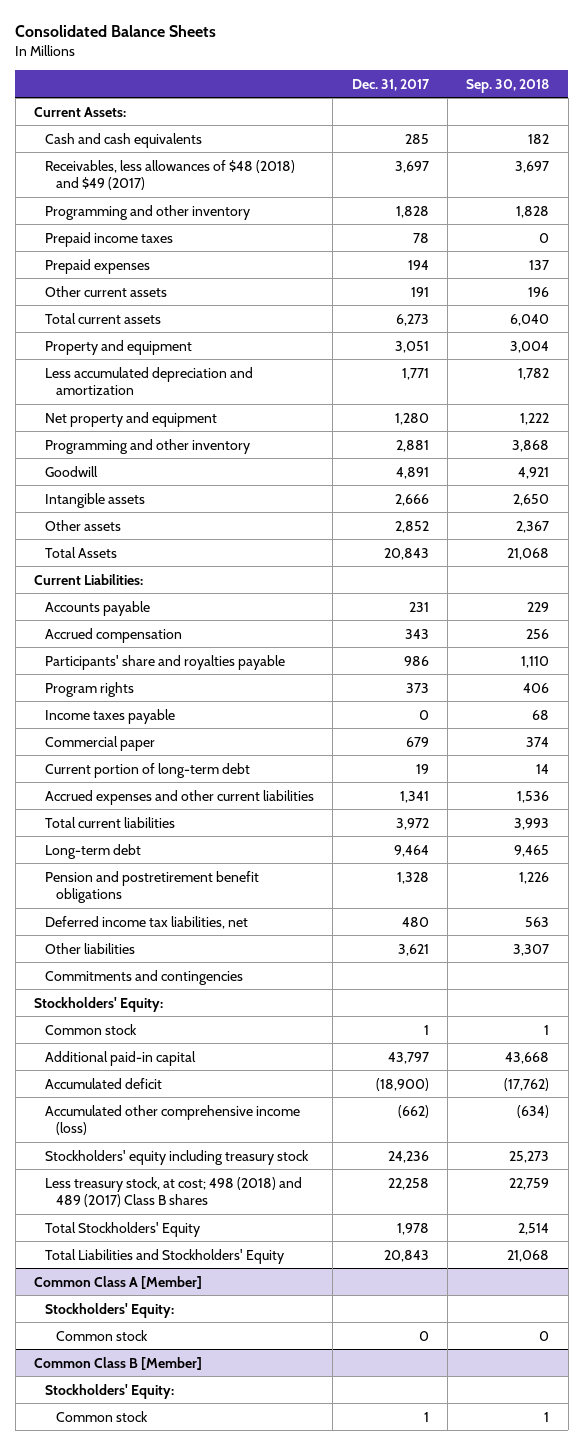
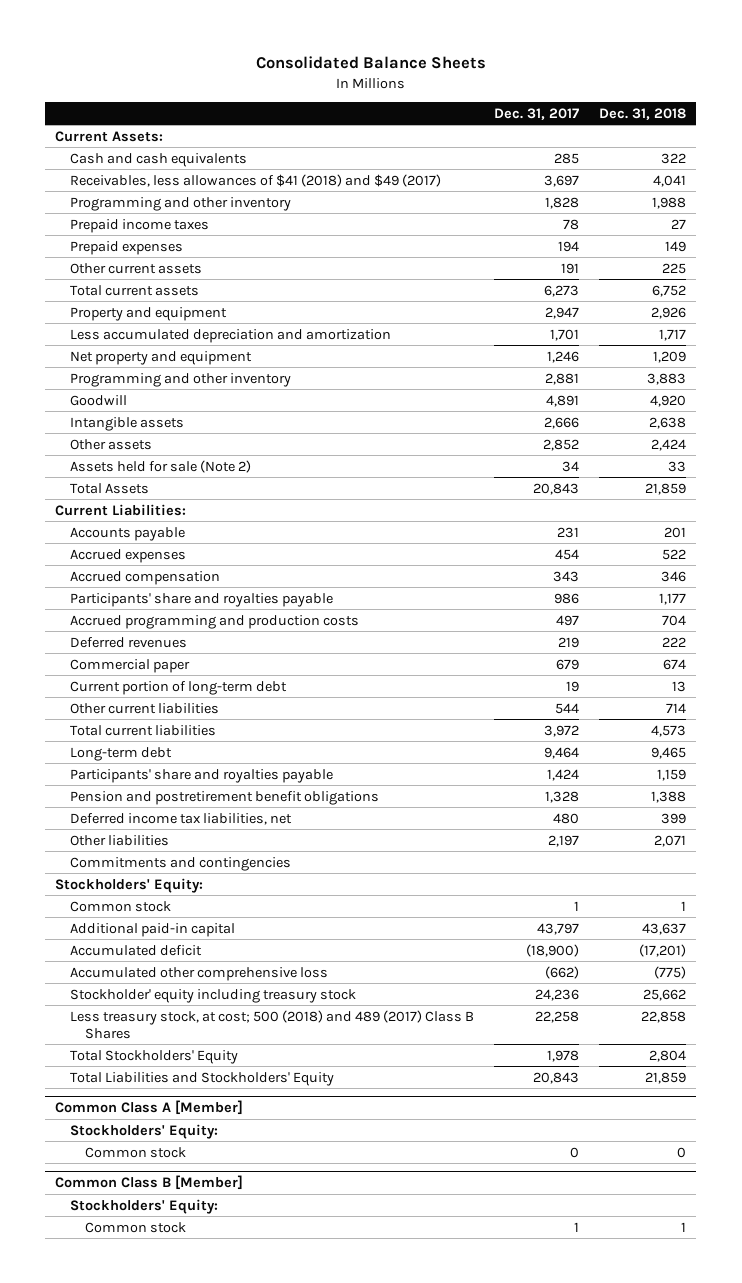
- | Dec. 31, 2017 | Sep. 30, 2018
+ | Dec. 31, 2017 | Dec. 31, 2018
- Receivables, less allowances of $48 (2018) and $49 (2017) | 3,697 | 3,697
+ Receivables, less allowances of $41 (2018) and $49 (2017) | 3,697 | 4,041
- Property and equipment | 3,051 | 3,004
- Less accumulated depreciation and amortization | 1,771 | 1,782
- Net property and equipment | 1,280 | 1,222
+ Property and equipment | 2,947 | 2,926
+ Less accumulated depreciation and amortization | 1,701 | 1,717
+ Net property and equipment | 1,246 | 1,209
+ Assets held for sale (Note 2) | 34 | 33
+ Accrued expenses | 454 | 522
- Program rights | 373 | 406
- Income taxes payable | 0 | 68
+ Accrued programming and production costs | 497 | 704
+ Deferred revenues | 219 | 222
- Accrued expenses and other current liabilities | 1,341 | 1,536
+ Other current liabilities | 544 | 714
+ Participants' share and royalties payable | 1,424 | 1,159
- Other liabilities | 3,621 | 3,307
+ Other liabilities | 2,197 | 2,071
- Accumulated other comprehensive income (loss) | (662) | (634)
- Stockholders' equity including treasury stock | 24,236 | 25,273
- Less treasury stock, at cost; 498 (2018) and 489 (2017) Class B shares | 22,258 | 22,759
+ Accumulated other comprehensive loss | (662) | (775)
+ Stockholder' equity including treasury stock | 24,236 | 25,662
+ Less treasury stock, at cost; 500 (2018) and 489 (2017) Class B Shares | 22,258 | 22,858

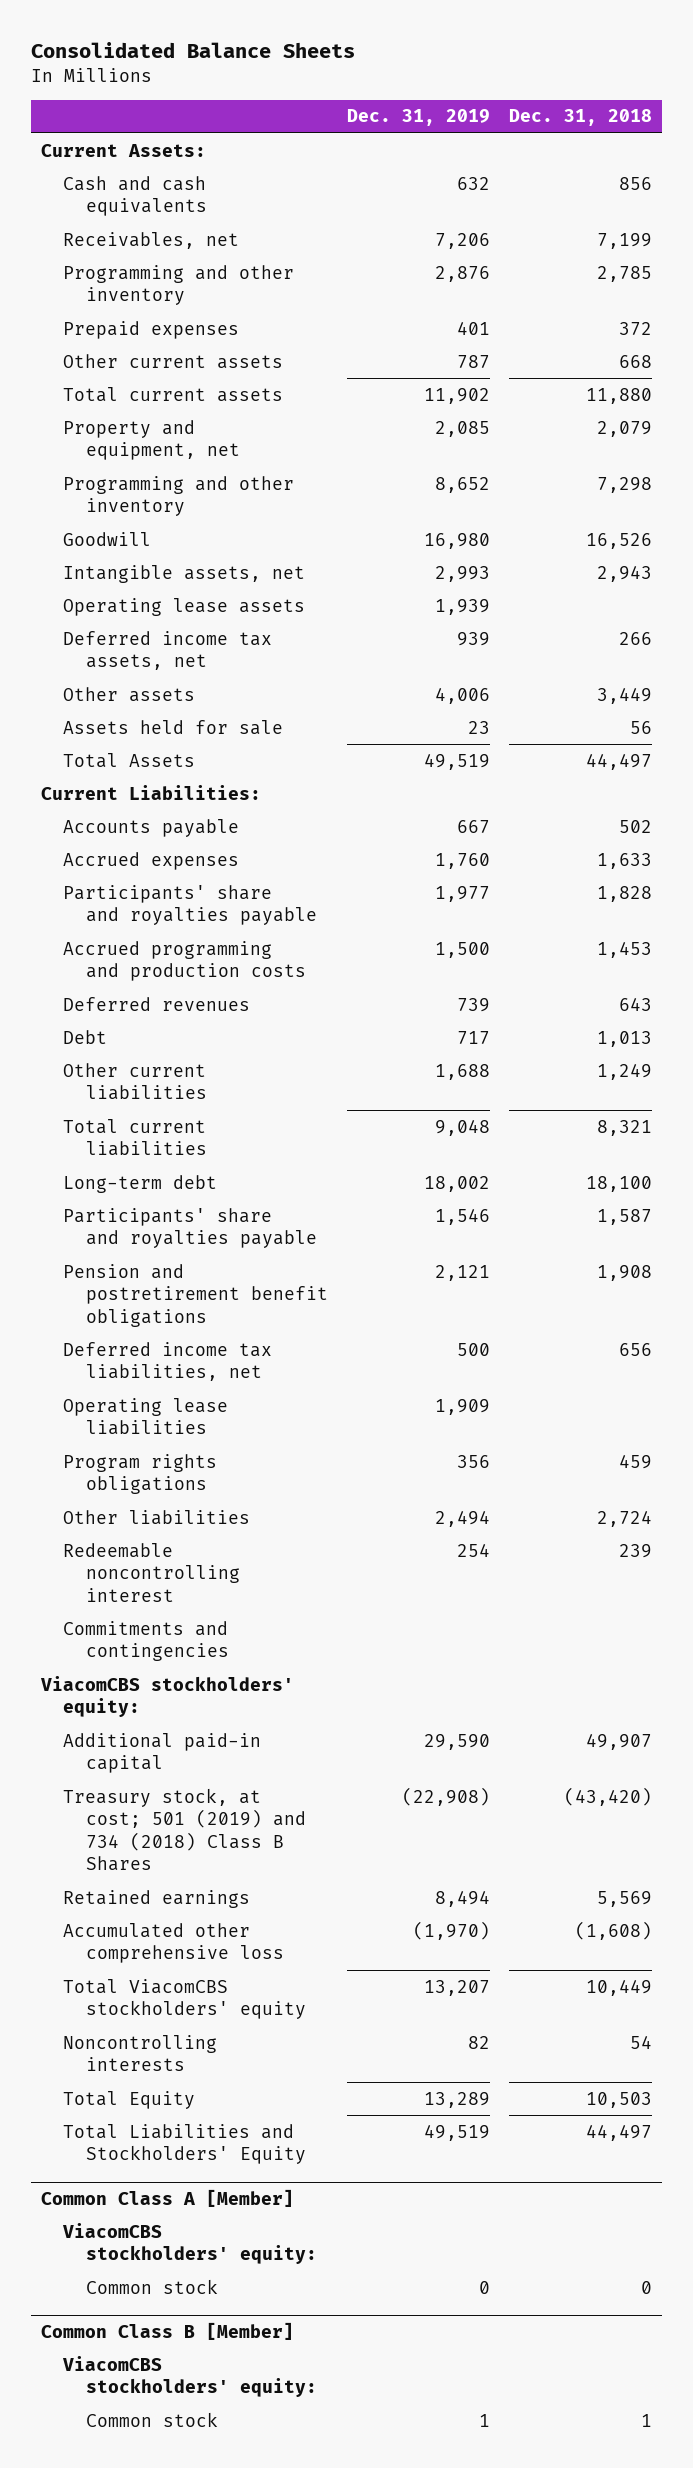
- | Dec. 31, 2017 | Dec. 31, 2018
+ | Dec. 31, 2019 | Dec. 31, 2018
- Cash and cash equivalents | 285 | 322
- Receivables, less allowances of $41 (2018) and $49 (2017) | 3,697 | 4,041
- Programming and other inventory | 1,828 | 1,988
- Prepaid income taxes | 78 | 27
- Prepaid expenses | 194 | 149
- Other current assets | 191 | 225
- Total current assets | 6,273 | 6,752
- Property and equipment | 2,947 | 2,926
- Less accumulated depreciation and amortization | 1,701 | 1,717
- Net property and equipment | 1,246 | 1,209
- Programming and other inventory | 2,881 | 3,883
- Goodwill | 4,891 | 4,920
- Intangible assets | 2,666 | 2,638
- Other assets | 2,852 | 2,424
- Assets held for sale (Note 2) | 34 | 33
- Total Assets | 20,843 | 21,859
+ Cash and cash equivalents | 632 | 856
+ Receivables, net | 7,206 | 7,199
+ Programming and other inventory | 2,876 | 2,785
+ Prepaid expenses | 401 | 372
+ Other current assets | 787 | 668
+ Total current assets | 11,902 | 11,880
+ Property and equipment, net | 2,085 | 2,079
+ Programming and other inventory | 8,652 | 7,298
+ Goodwill | 16,980 | 16,526
+ Intangible assets, net | 2,993 | 2,943
+ Operating lease assets | 1,939 |
+ Deferred income tax assets, net | 939 | 266
+ Other assets | 4,006 | 3,449
+ Assets held for sale | 23 | 56
+ Total Assets | 49,519 | 44,497
- Accounts payable | 231 | 201
- Accrued expenses | 454 | 522
- Accrued compensation | 343 | 346
- Participants' share and royalties payable | 986 | 1,177
- Accrued programming and production costs | 497 | 704
- Deferred revenues | 219 | 222
- Commercial paper | 679 | 674
- Current portion of long-term debt | 19 | 13
- Other current liabilities | 544 | 714
- Total current liabilities | 3,972 | 4,573
- Long-term debt | 9,464 | 9,465
- Participants' share and royalties payable | 1,424 | 1,159
- Pension and postretirement benefit obligations | 1,328 | 1,388
- Deferred income tax liabilities, net | 480 | 399
- Other liabilities | 2,197 | 2,071
+ Accounts payable | 667 | 502
+ Accrued expenses | 1,760 | 1,633
+ Participants' share and royalties payable | 1,977 | 1,828
+ Accrued programming and production costs | 1,500 | 1,453
+ Deferred revenues | 739 | 643
+ Debt | 717 | 1,013
+ Other current liabilities | 1,688 | 1,249
+ Total current liabilities | 9,048 | 8,321
+ Long-term debt | 18,002 | 18,100
+ Participants' share and royalties payable | 1,546 | 1,587
+ Pension and postretirement benefit obligations | 2,121 | 1,908
+ Deferred income tax liabilities, net | 500 | 656
+ Operating lease liabilities | 1,909 |
+ Program rights obligations | 356 | 459
+ Other liabilities | 2,494 | 2,724
+ Redeemable noncontrolling interest | 254 | 239
- Stockholders' Equity:
- Common stock | 1 | 1
- Additional paid-in capital | 43,797 | 43,637
- Accumulated deficit | (18,900) | (17,201)
- Accumulated other comprehensive loss | (662) | (775)
- Stockholder' equity including treasury stock | 24,236 | 25,662
- Less treasury stock, at cost; 500 (2018) and 489 (2017) Class B Shares | 22,258 | 22,858
- Total Stockholders' Equity | 1,978 | 2,804
- Total Liabilities and Stockholders' Equity | 20,843 | 21,859
+ ViacomCBS stockholders' equity:
+ Additional paid-in capital | 29,590 | 49,907
+ Treasury stock, at cost; 501 (2019) and 734 (2018) Class B Shares | (22,908) | (43,420)
+ Retained earnings | 8,494 | 5,569
+ Accumulated other comprehensive loss | (1,970) | (1,608)
+ Total ViacomCBS stockholders' equity | 13,207 | 10,449
+ Noncontrolling interests | 82 | 54
+ Total Equity | 13,289 | 10,503
+ Total Liabilities and Stockholders' Equity | 49,519 | 44,497
@ Common Class A [Member]
- Stockholders' Equity:
+ ViacomCBS stockholders' equity:
@ Common Class B [Member]
- Stockholders' Equity:
+ ViacomCBS stockholders' equity:

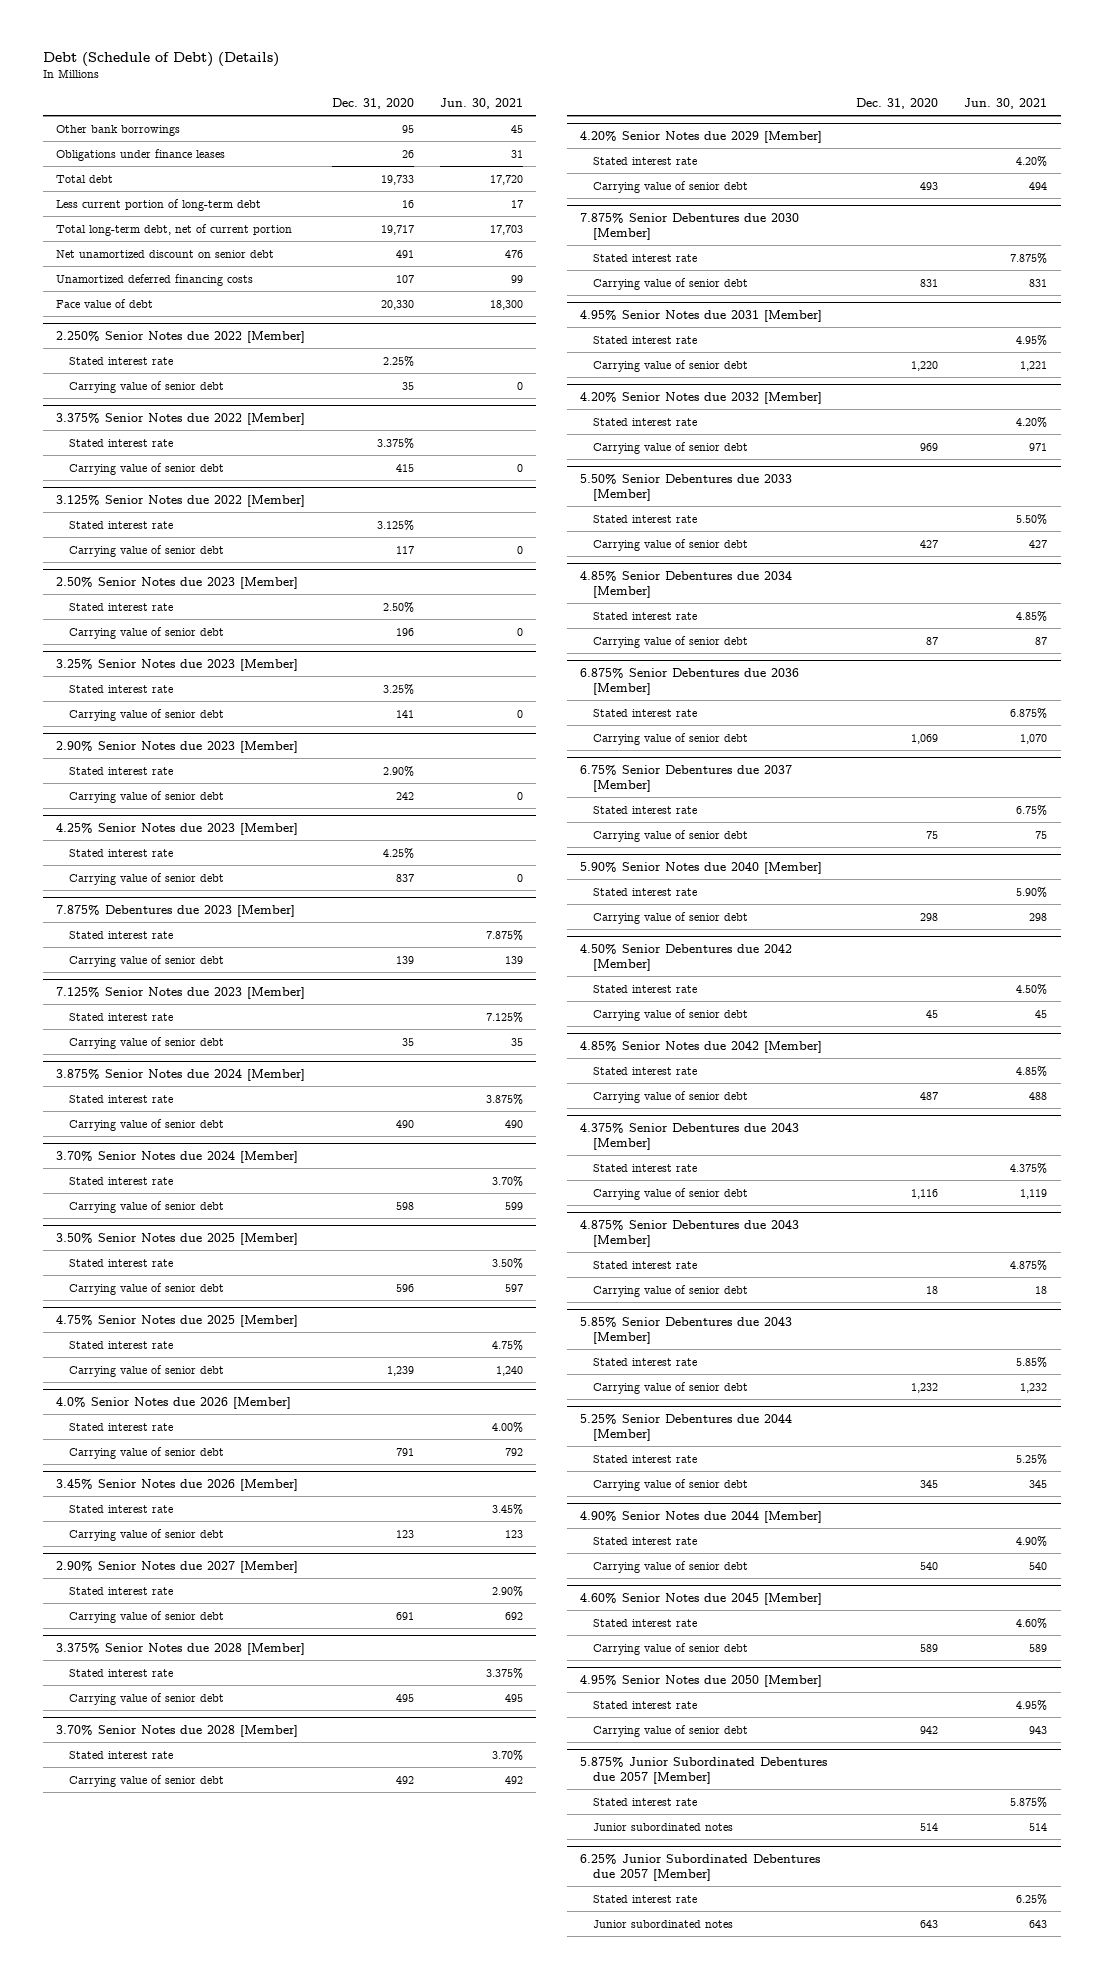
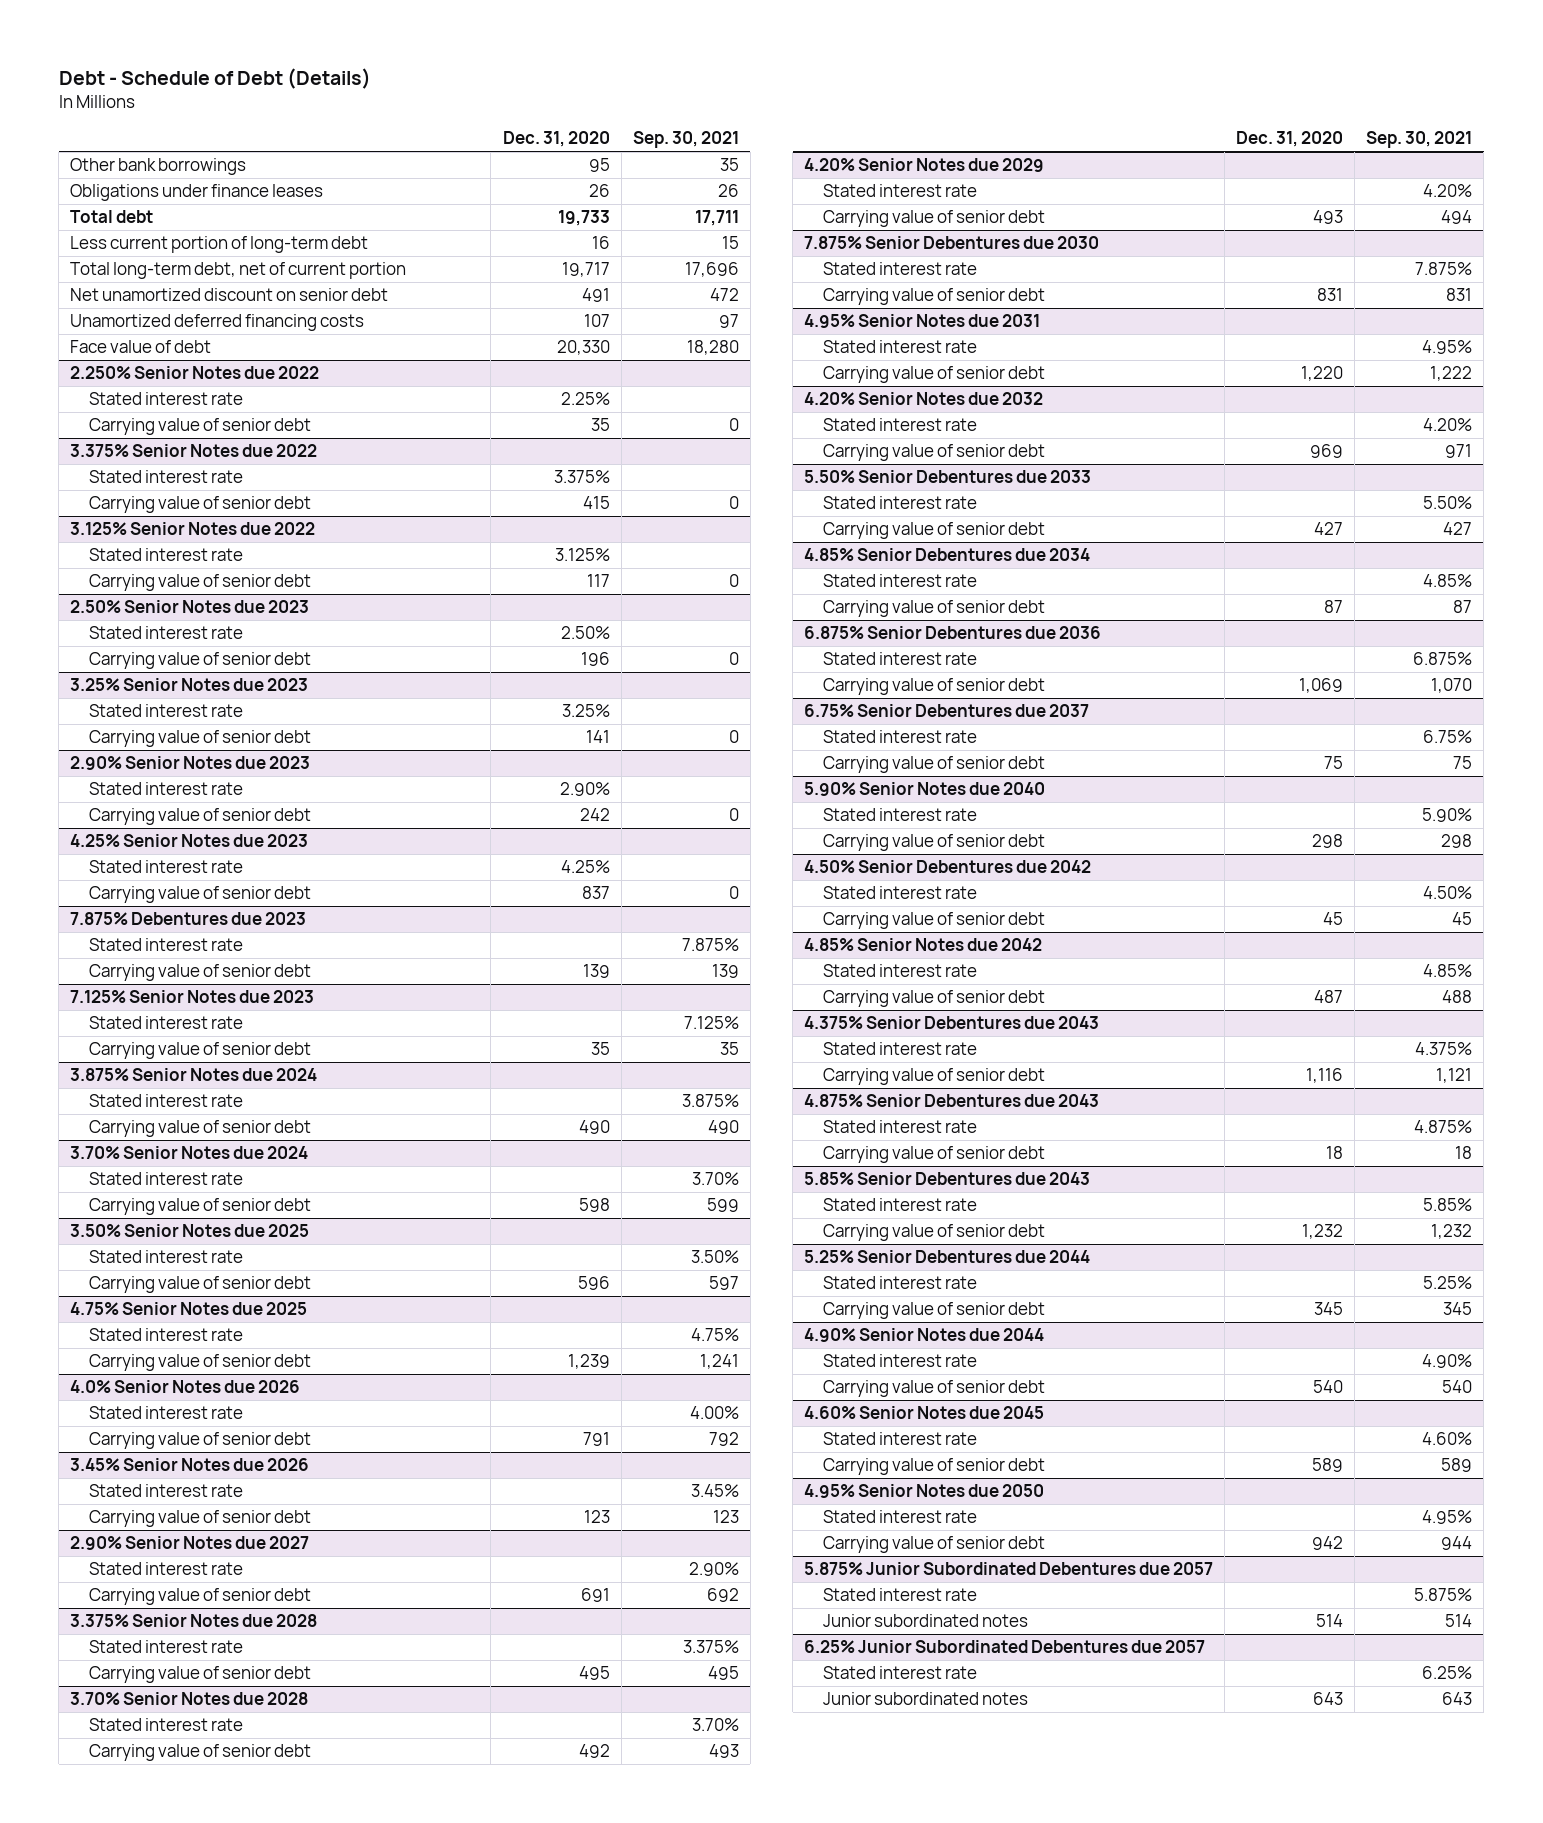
- Debt (Schedule of Debt) (Details)
+ Debt - Schedule of Debt (Details)
- | Dec. 31, 2020 | Jun. 30, 2021
+ | Dec. 31, 2020 | Sep. 30, 2021
- 2.250% Senior Notes due 2022 [Member]
+ 2.250% Senior Notes due 2022
- 3.375% Senior Notes due 2022 [Member]
+ 3.375% Senior Notes due 2022
- 3.125% Senior Notes due 2022 [Member]
+ 3.125% Senior Notes due 2022
- 2.50% Senior Notes due 2023 [Member]
+ 2.50% Senior Notes due 2023
- 3.25% Senior Notes due 2023 [Member]
+ 3.25% Senior Notes due 2023
- 2.90% Senior Notes due 2023 [Member]
+ 2.90% Senior Notes due 2023
- 4.25% Senior Notes due 2023 [Member]
+ 4.25% Senior Notes due 2023
- 7.875% Debentures due 2023 [Member]
+ 7.875% Debentures due 2023
- 7.125% Senior Notes due 2023 [Member]
+ 7.125% Senior Notes due 2023
- 3.875% Senior Notes due 2024 [Member]
+ 3.875% Senior Notes due 2024
- 3.70% Senior Notes due 2024 [Member]
+ 3.70% Senior Notes due 2024
- 3.50% Senior Notes due 2025 [Member]
+ 3.50% Senior Notes due 2025
- 4.75% Senior Notes due 2025 [Member]
+ 4.75% Senior Notes due 2025
- 4.0% Senior Notes due 2026 [Member]
+ 4.0% Senior Notes due 2026
- 3.45% Senior Notes due 2026 [Member]
+ 3.45% Senior Notes due 2026
- 2.90% Senior Notes due 2027 [Member]
+ 2.90% Senior Notes due 2027
- 3.375% Senior Notes due 2028 [Member]
+ 3.375% Senior Notes due 2028
- 3.70% Senior Notes due 2028 [Member]
+ 3.70% Senior Notes due 2028
- 4.20% Senior Notes due 2029 [Member]
+ 4.20% Senior Notes due 2029
- 7.875% Senior Debentures due 2030 [Member]
+ 7.875% Senior Debentures due 2030
- 4.95% Senior Notes due 2031 [Member]
+ 4.95% Senior Notes due 2031
- 4.20% Senior Notes due 2032 [Member]
+ 4.20% Senior Notes due 2032
- 5.50% Senior Debentures due 2033 [Member]
+ 5.50% Senior Debentures due 2033
- 4.85% Senior Debentures due 2034 [Member]
+ 4.85% Senior Debentures due 2034
- 6.875% Senior Debentures due 2036 [Member]
+ 6.875% Senior Debentures due 2036
- 6.75% Senior Debentures due 2037 [Member]
+ 6.75% Senior Debentures due 2037
- 5.90% Senior Notes due 2040 [Member]
+ 5.90% Senior Notes due 2040
- 4.50% Senior Debentures due 2042 [Member]
+ 4.50% Senior Debentures due 2042
- 4.85% Senior Notes due 2042 [Member]
+ 4.85% Senior Notes due 2042
- 4.375% Senior Debentures due 2043 [Member]
+ 4.375% Senior Debentures due 2043
- 4.875% Senior Debentures due 2043 [Member]
+ 4.875% Senior Debentures due 2043
- 5.85% Senior Debentures due 2043 [Member]
+ 5.85% Senior Debentures due 2043
- 5.25% Senior Debentures due 2044 [Member]
+ 5.25% Senior Debentures due 2044
- 4.90% Senior Notes due 2044 [Member]
+ 4.90% Senior Notes due 2044
- 4.60% Senior Notes due 2045 [Member]
+ 4.60% Senior Notes due 2045
- 4.95% Senior Notes due 2050 [Member]
+ 4.95% Senior Notes due 2050
- 5.875% Junior Subordinated Debentures due 2057 [Member]
+ 5.875% Junior Subordinated Debentures due 2057
- 6.25% Junior Subordinated Debentures due 2057 [Member]
+ 6.25% Junior Subordinated Debentures due 2057

